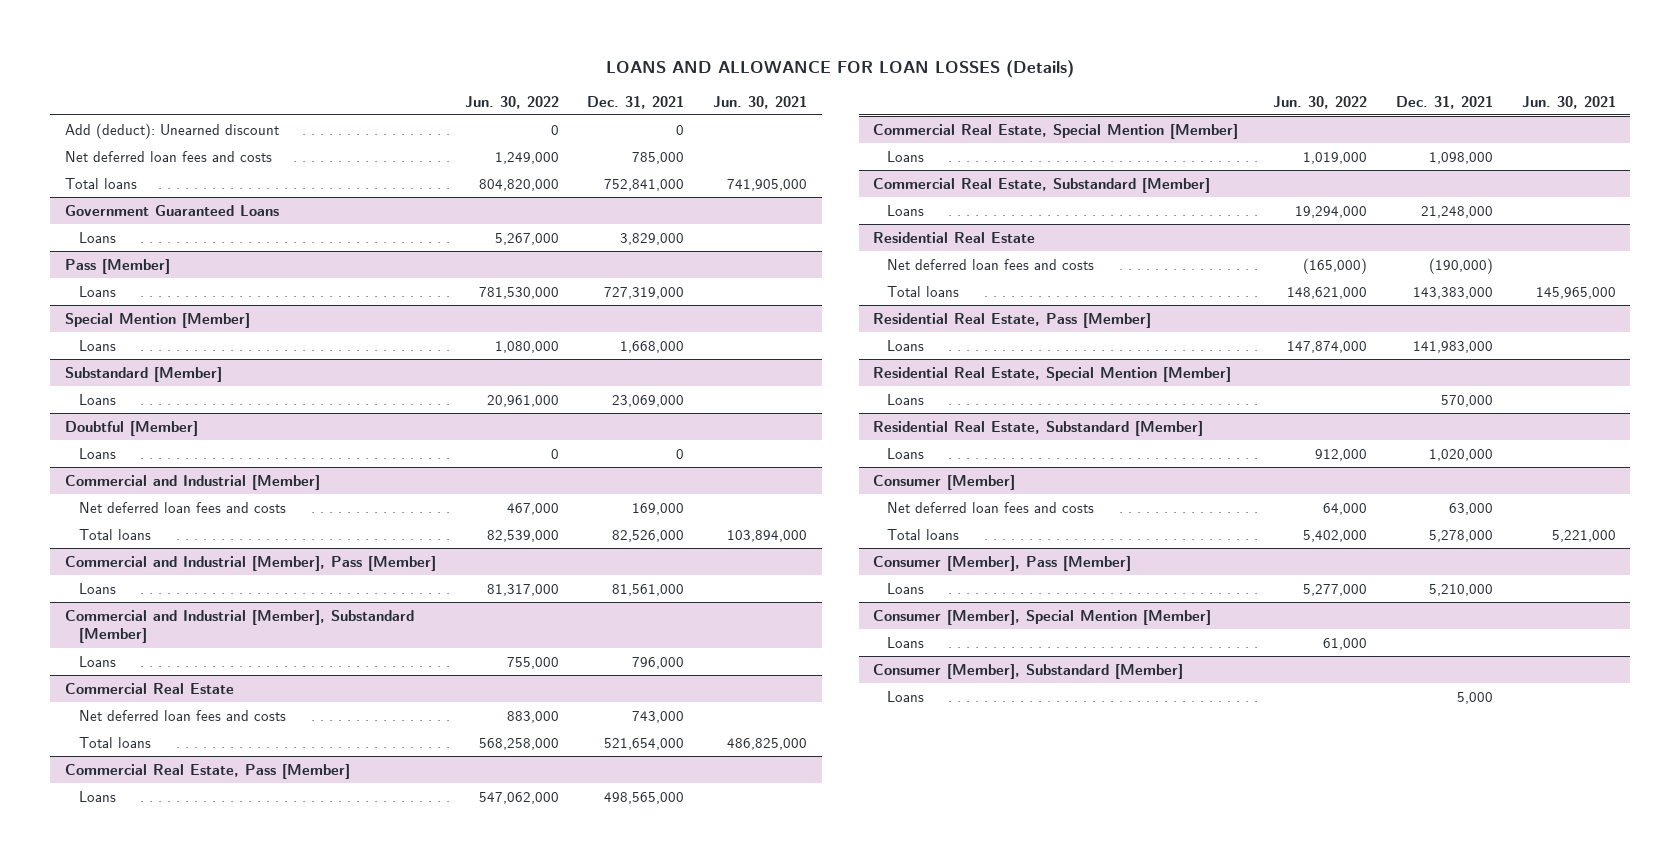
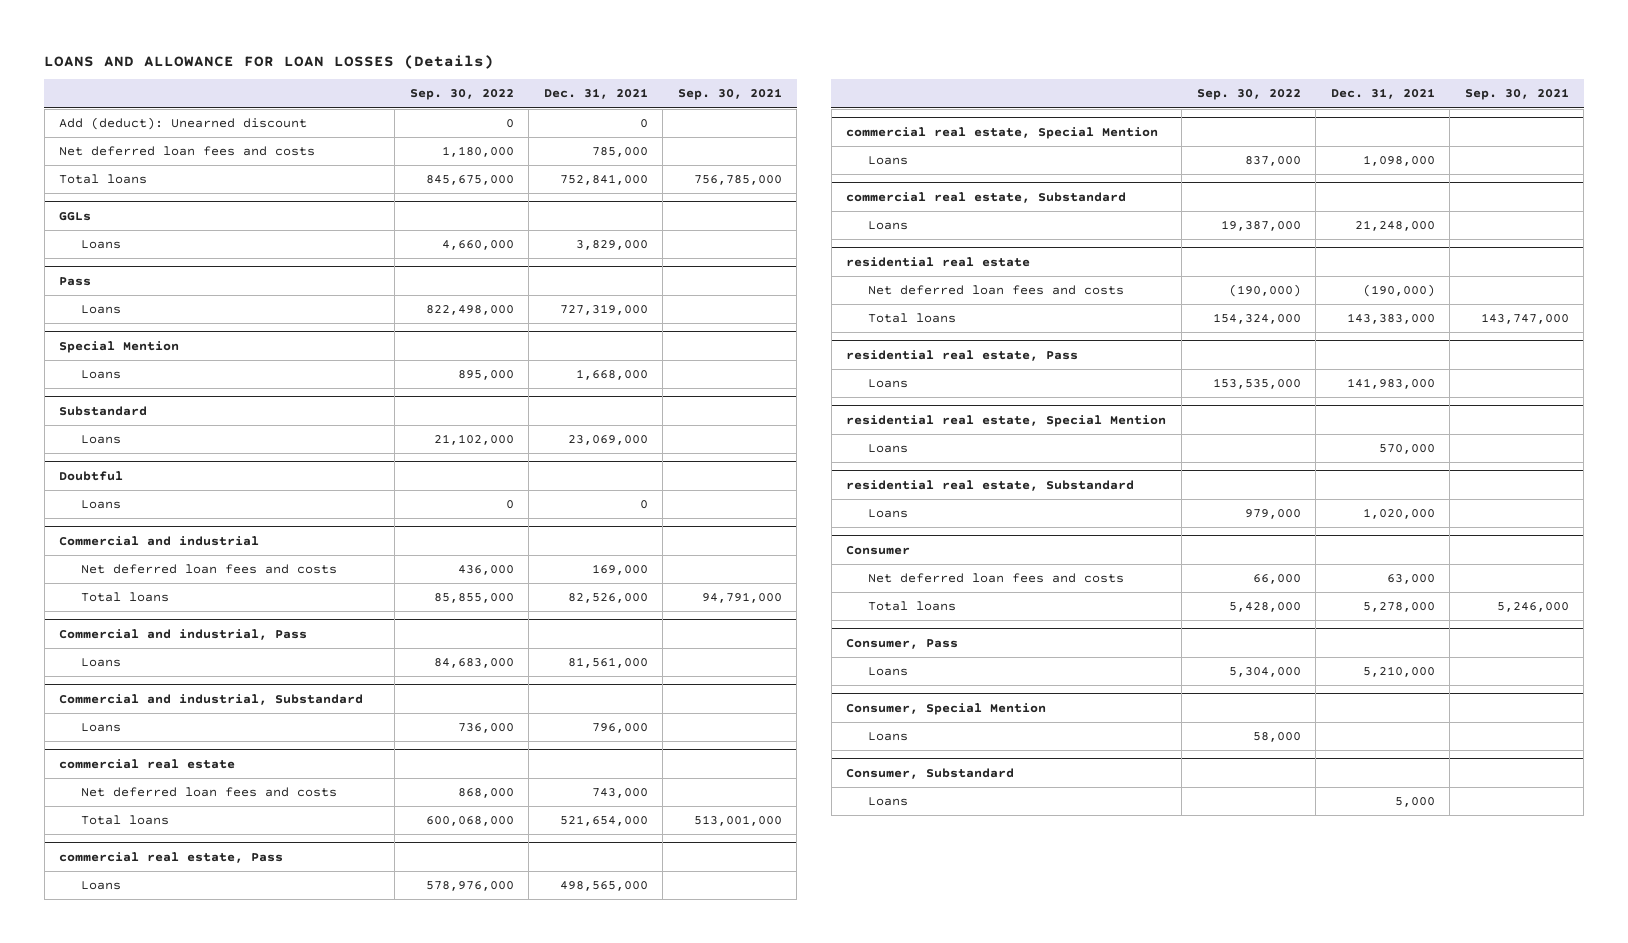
- | Jun. 30, 2022 | Dec. 31, 2021 | Jun. 30, 2021
+ | Sep. 30, 2022 | Dec. 31, 2021 | Sep. 30, 2021
- Government Guaranteed Loans
+ GGLs
- Pass [Member]
+ Pass
- Special Mention [Member]
+ Special Mention
- Substandard [Member]
+ Substandard
- Doubtful [Member]
+ Doubtful
- Commercial and Industrial [Member]
+ Commercial and industrial
- Commercial and Industrial [Member], Pass [Member]
+ Commercial and industrial, Pass
- Commercial and Industrial [Member], Substandard [Member]
+ Commercial and industrial, Substandard
- Commercial Real Estate
+ commercial real estate
- Commercial Real Estate, Pass [Member]
+ commercial real estate, Pass
- Commercial Real Estate, Special Mention [Member]
+ commercial real estate, Special Mention
- Commercial Real Estate, Substandard [Member]
+ commercial real estate, Substandard
- Residential Real Estate
+ residential real estate
- Residential Real Estate, Pass [Member]
+ residential real estate, Pass
- Residential Real Estate, Special Mention [Member]
+ residential real estate, Special Mention
- Residential Real Estate, Substandard [Member]
+ residential real estate, Substandard
- Consumer [Member]
+ Consumer
- Consumer [Member], Pass [Member]
+ Consumer, Pass
- Consumer [Member], Special Mention [Member]
+ Consumer, Special Mention
- Consumer [Member], Substandard [Member]
+ Consumer, Substandard

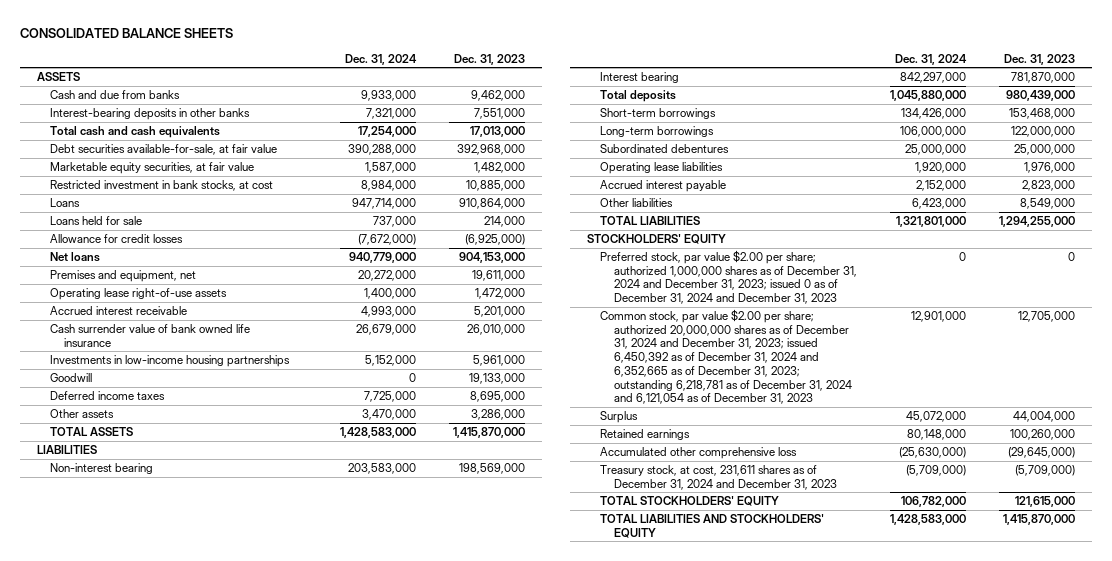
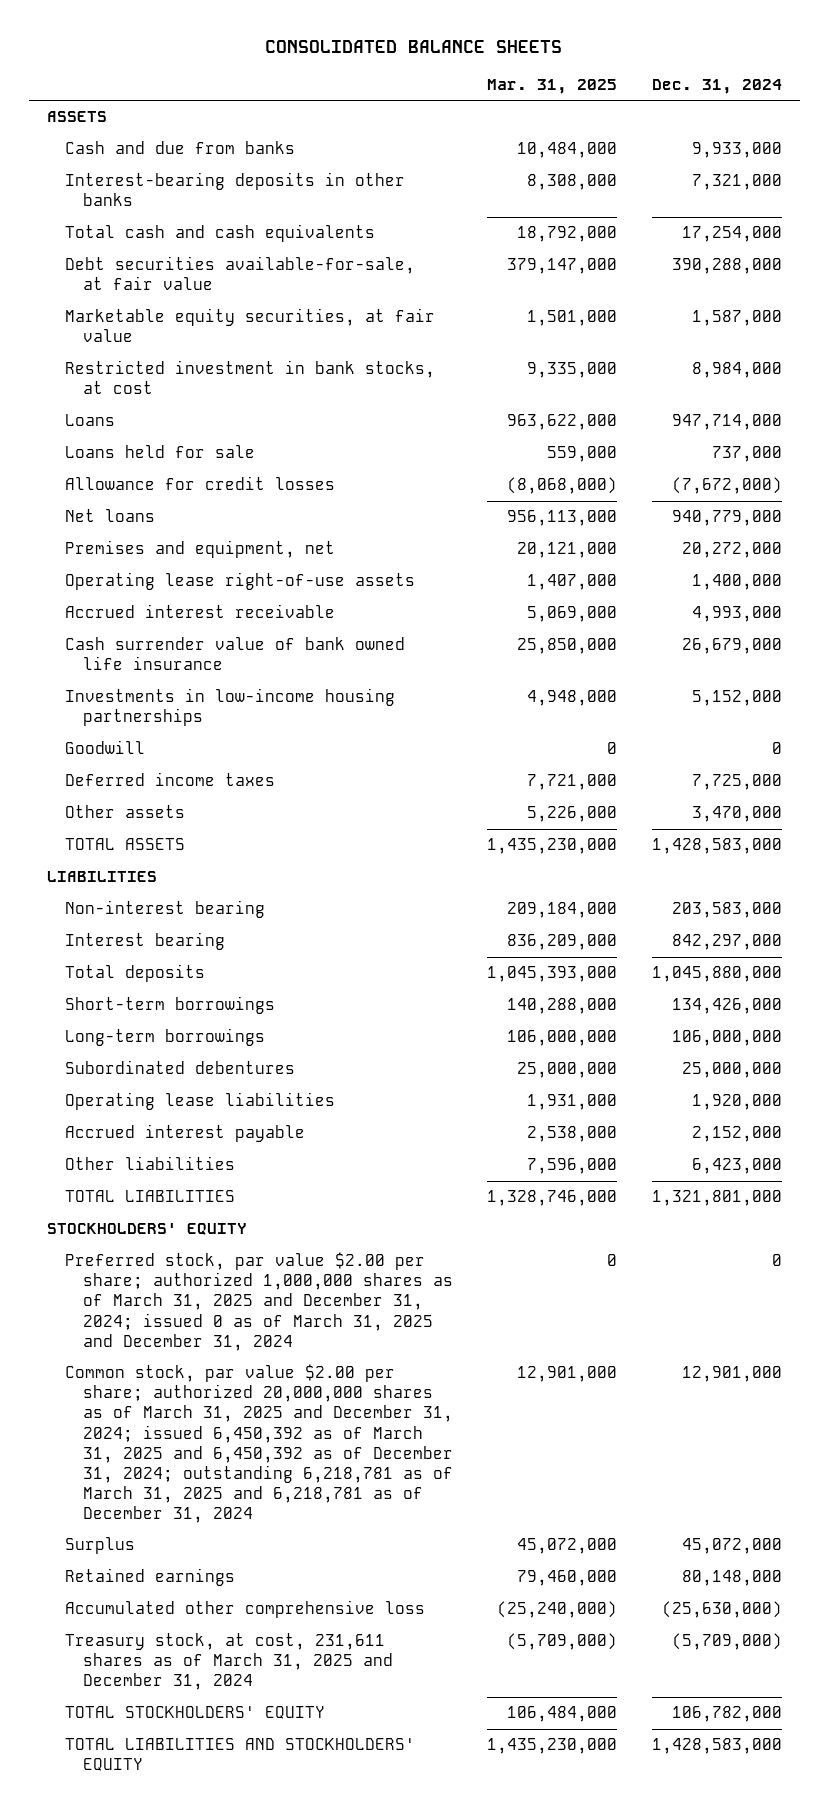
- | Dec. 31, 2024 | Dec. 31, 2023
+ | Mar. 31, 2025 | Dec. 31, 2024
- Preferred stock, par value $2.00 per share; authorized 1,000,000 shares as of December 31, 2024 and December 31, 2023; issued 0 as of December 31, 2024 and December 31, 2023 | 0 | 0
- Common stock, par value $2.00 per share; authorized 20,000,000 shares as of December 31, 2024 and December 31, 2023; issued 6,450,392 as of December 31, 2024 and 6,352,665 as of December 31, 2023; outstanding 6,218,781 as of December 31, 2024 and 6,121,054 as of December 31, 2023 | 12,901,000 | 12,705,000
+ Preferred stock, par value $2.00 per share; authorized 1,000,000 shares as of March 31, 2025 and December 31, 2024; issued 0 as of March 31, 2025 and December 31, 2024 | 0 | 0
+ Common stock, par value $2.00 per share; authorized 20,000,000 shares as of March 31, 2025 and December 31, 2024; issued 6,450,392 as of March 31, 2025 and 6,450,392 as of December 31, 2024; outstanding 6,218,781 as of March 31, 2025 and 6,218,781 as of December 31, 2024 | 12,901,000 | 12,901,000
- Treasury stock, at cost, 231,611 shares as of December 31, 2024 and December 31, 2023 | (5,709,000) | (5,709,000)
+ Treasury stock, at cost, 231,611 shares as of March 31, 2025 and December 31, 2024 | (5,709,000) | (5,709,000)

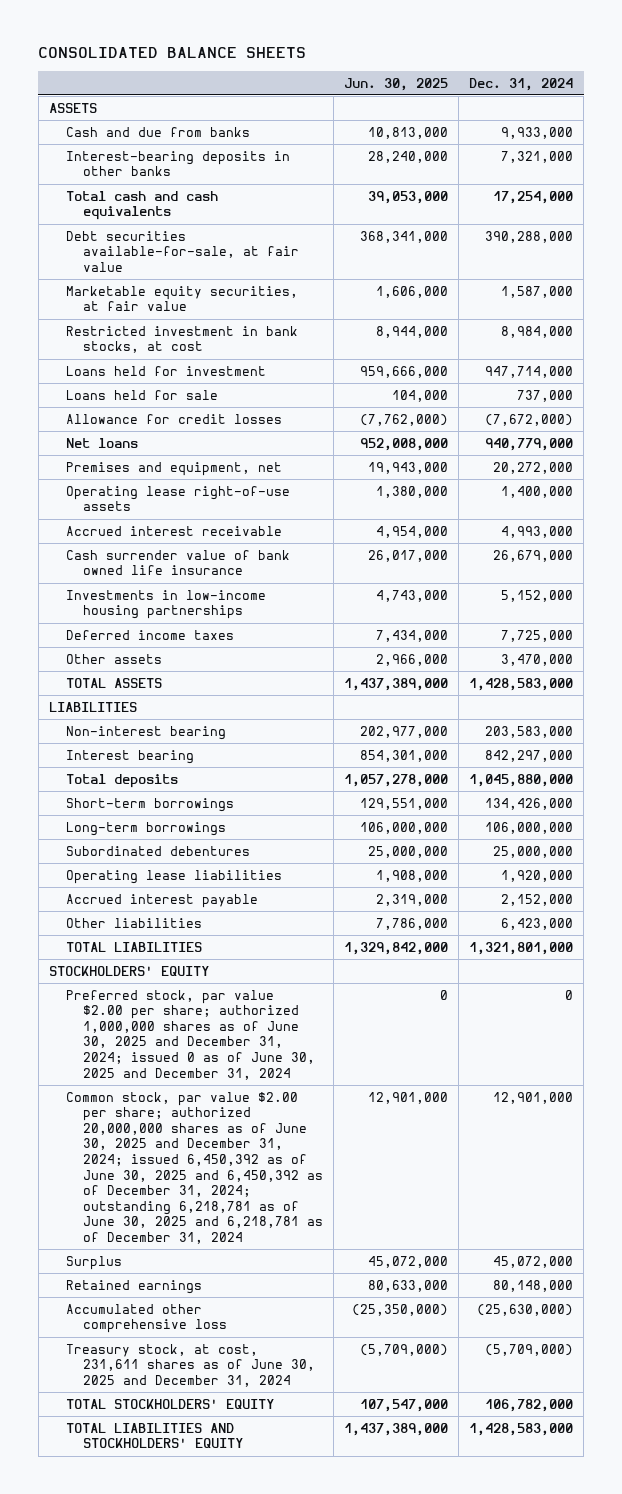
- | Mar. 31, 2025 | Dec. 31, 2024
+ | Jun. 30, 2025 | Dec. 31, 2024
- Loans | 963,622,000 | 947,714,000
+ Loans held for investment | 959,666,000 | 947,714,000
- Goodwill | 0 | 0
- Preferred stock, par value $2.00 per share; authorized 1,000,000 shares as of March 31, 2025 and December 31, 2024; issued 0 as of March 31, 2025 and December 31, 2024 | 0 | 0
- Common stock, par value $2.00 per share; authorized 20,000,000 shares as of March 31, 2025 and December 31, 2024; issued 6,450,392 as of March 31, 2025 and 6,450,392 as of December 31, 2024; outstanding 6,218,781 as of March 31, 2025 and 6,218,781 as of December 31, 2024 | 12,901,000 | 12,901,000
+ Preferred stock, par value $2.00 per share; authorized 1,000,000 shares as of June 30, 2025 and December 31, 2024; issued 0 as of June 30, 2025 and December 31, 2024 | 0 | 0
+ Common stock, par value $2.00 per share; authorized 20,000,000 shares as of June 30, 2025 and December 31, 2024; issued 6,450,392 as of June 30, 2025 and 6,450,392 as of December 31, 2024; outstanding 6,218,781 as of June 30, 2025 and 6,218,781 as of December 31, 2024 | 12,901,000 | 12,901,000
- Treasury stock, at cost, 231,611 shares as of March 31, 2025 and December 31, 2024 | (5,709,000) | (5,709,000)
+ Treasury stock, at cost, 231,611 shares as of June 30, 2025 and December 31, 2024 | (5,709,000) | (5,709,000)

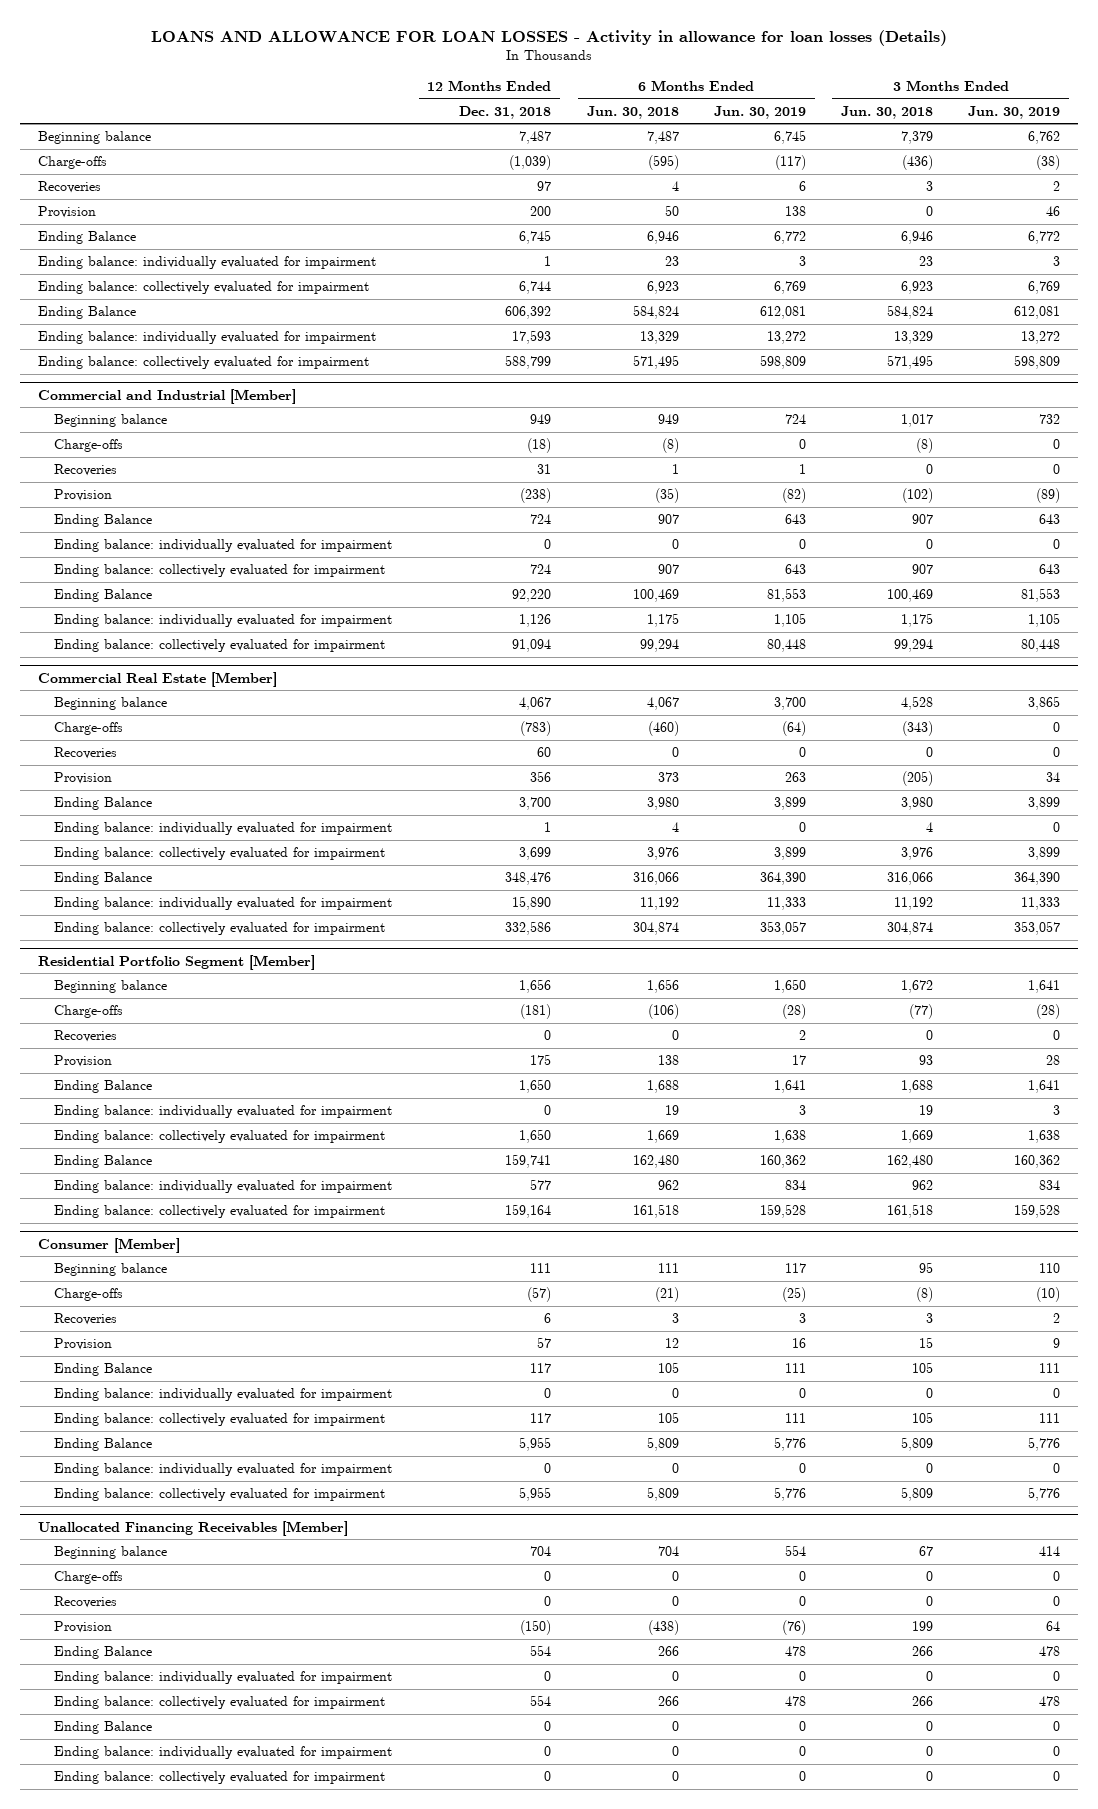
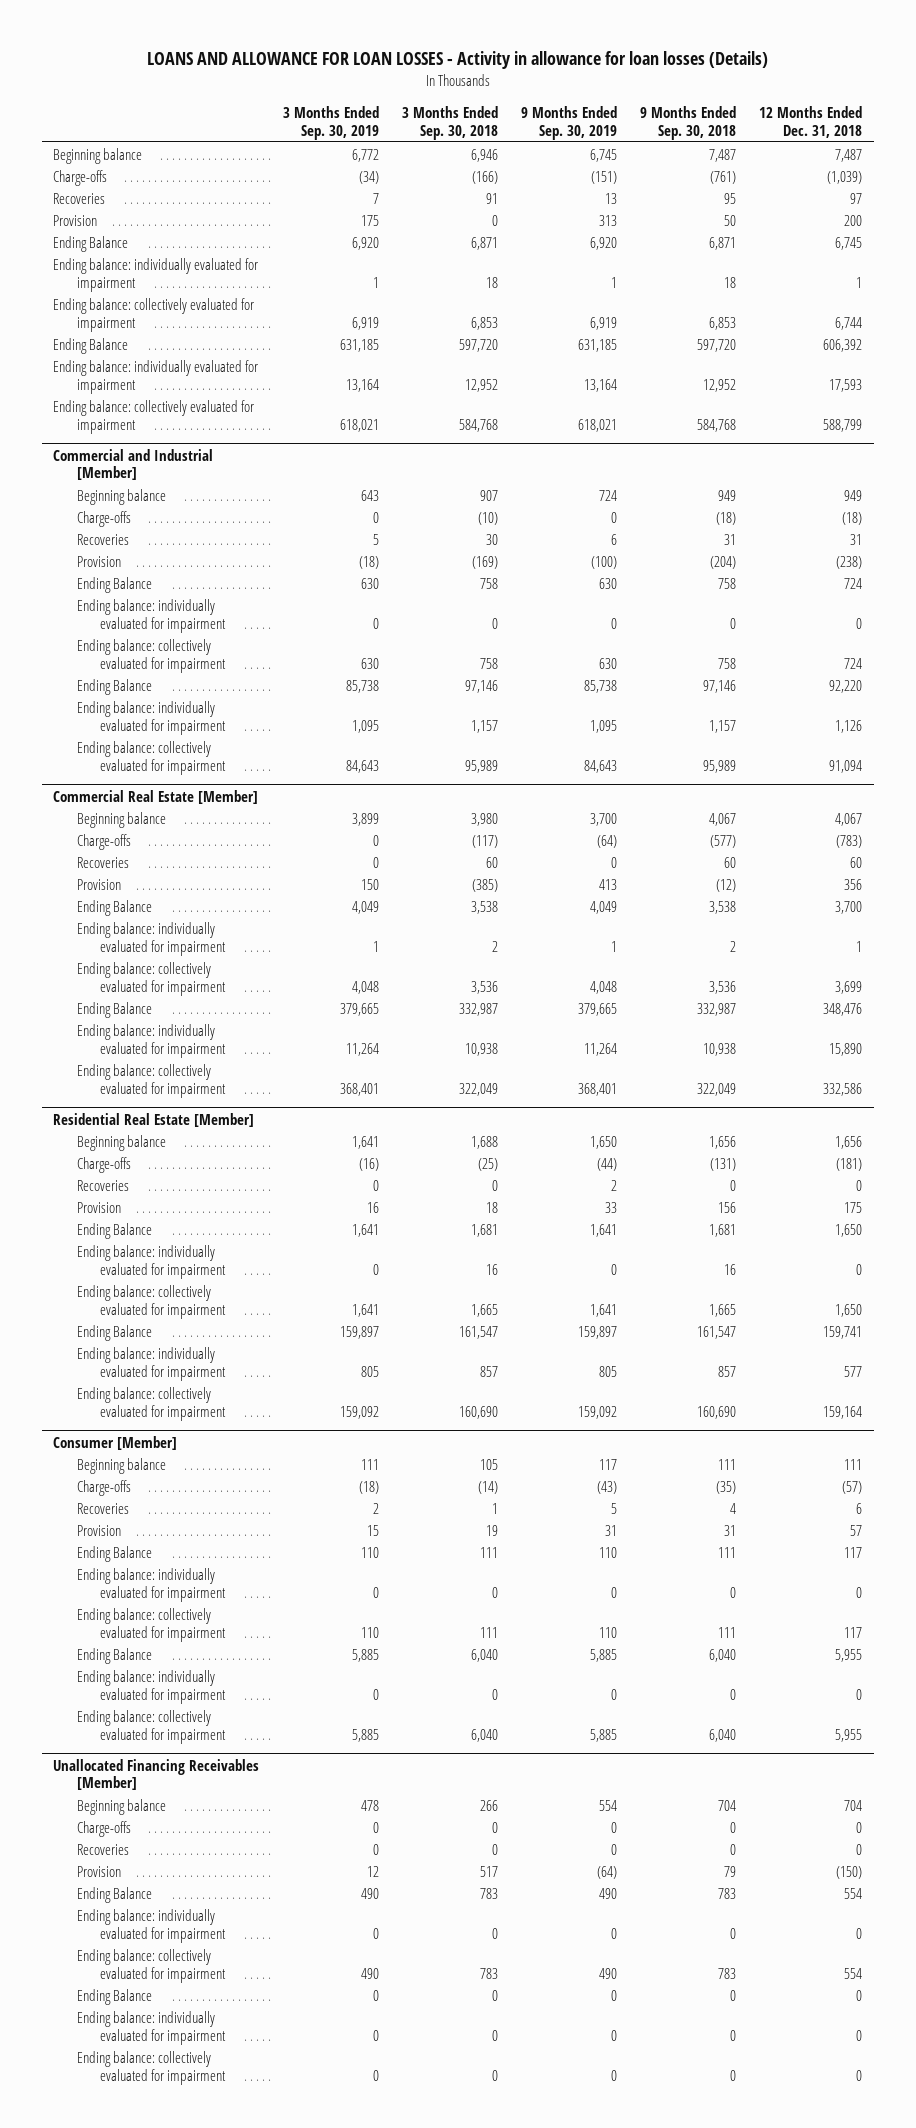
- | 12 Months Ended Dec. 31, 2018 | 6 Months Ended Jun. 30, 2018 | 6 Months Ended Jun. 30, 2019 | 3 Months Ended Jun. 30, 2018 | 3 Months Ended Jun. 30, 2019
+ | 3 Months Ended Sep. 30, 2019 | 3 Months Ended Sep. 30, 2018 | 9 Months Ended Sep. 30, 2019 | 9 Months Ended Sep. 30, 2018 | 12 Months Ended Dec. 31, 2018
- Residential Portfolio Segment [Member]
+ Residential Real Estate [Member]

